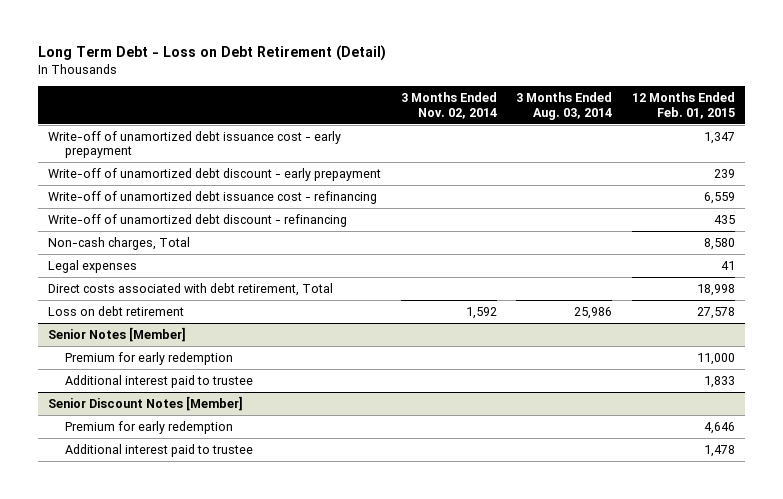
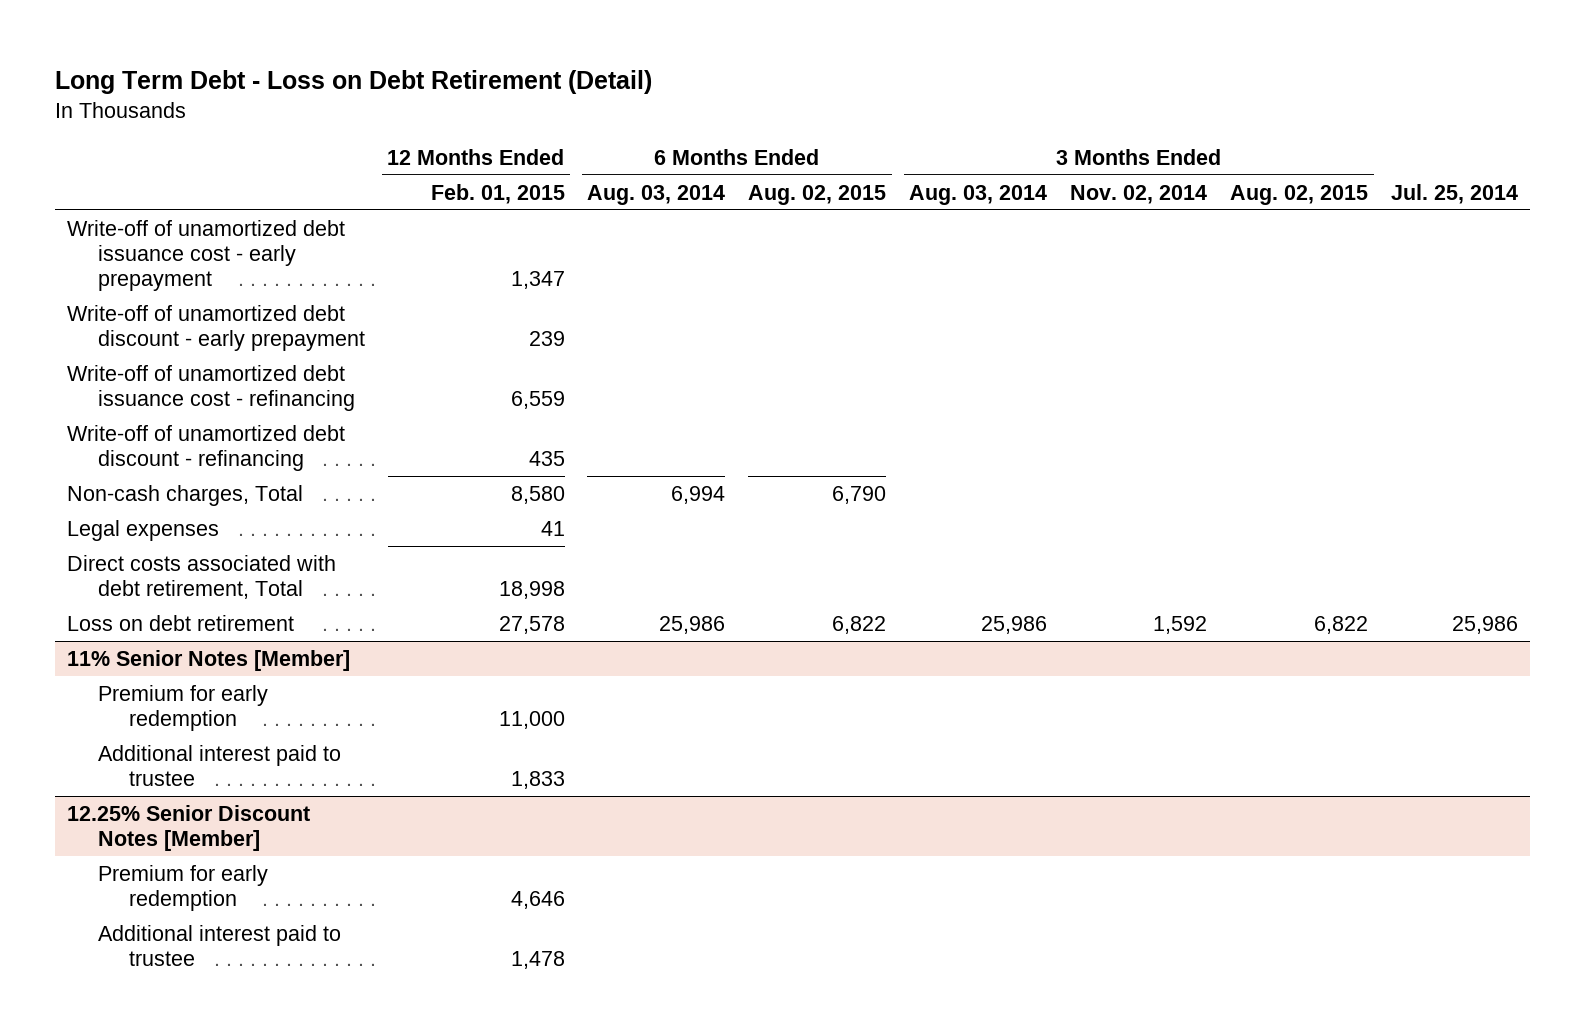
- | 3 Months Ended Nov. 02, 2014 | 3 Months Ended Aug. 03, 2014 | 12 Months Ended Feb. 01, 2015
+ | 12 Months Ended Feb. 01, 2015 | 6 Months Ended Aug. 03, 2014 | 6 Months Ended Aug. 02, 2015 | 3 Months Ended Aug. 03, 2014 | 3 Months Ended Nov. 02, 2014 | 3 Months Ended Aug. 02, 2015 | Jul. 25, 2014
- Senior Notes [Member]
+ 11% Senior Notes [Member]
- Senior Discount Notes [Member]
+ 12.25% Senior Discount Notes [Member]

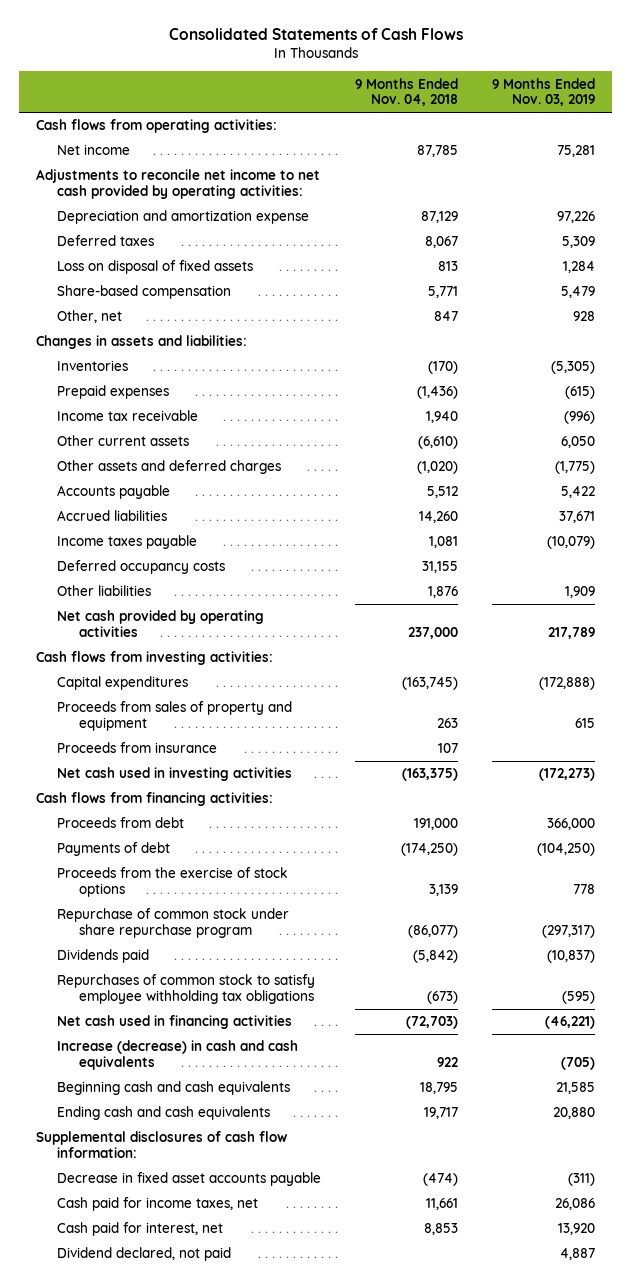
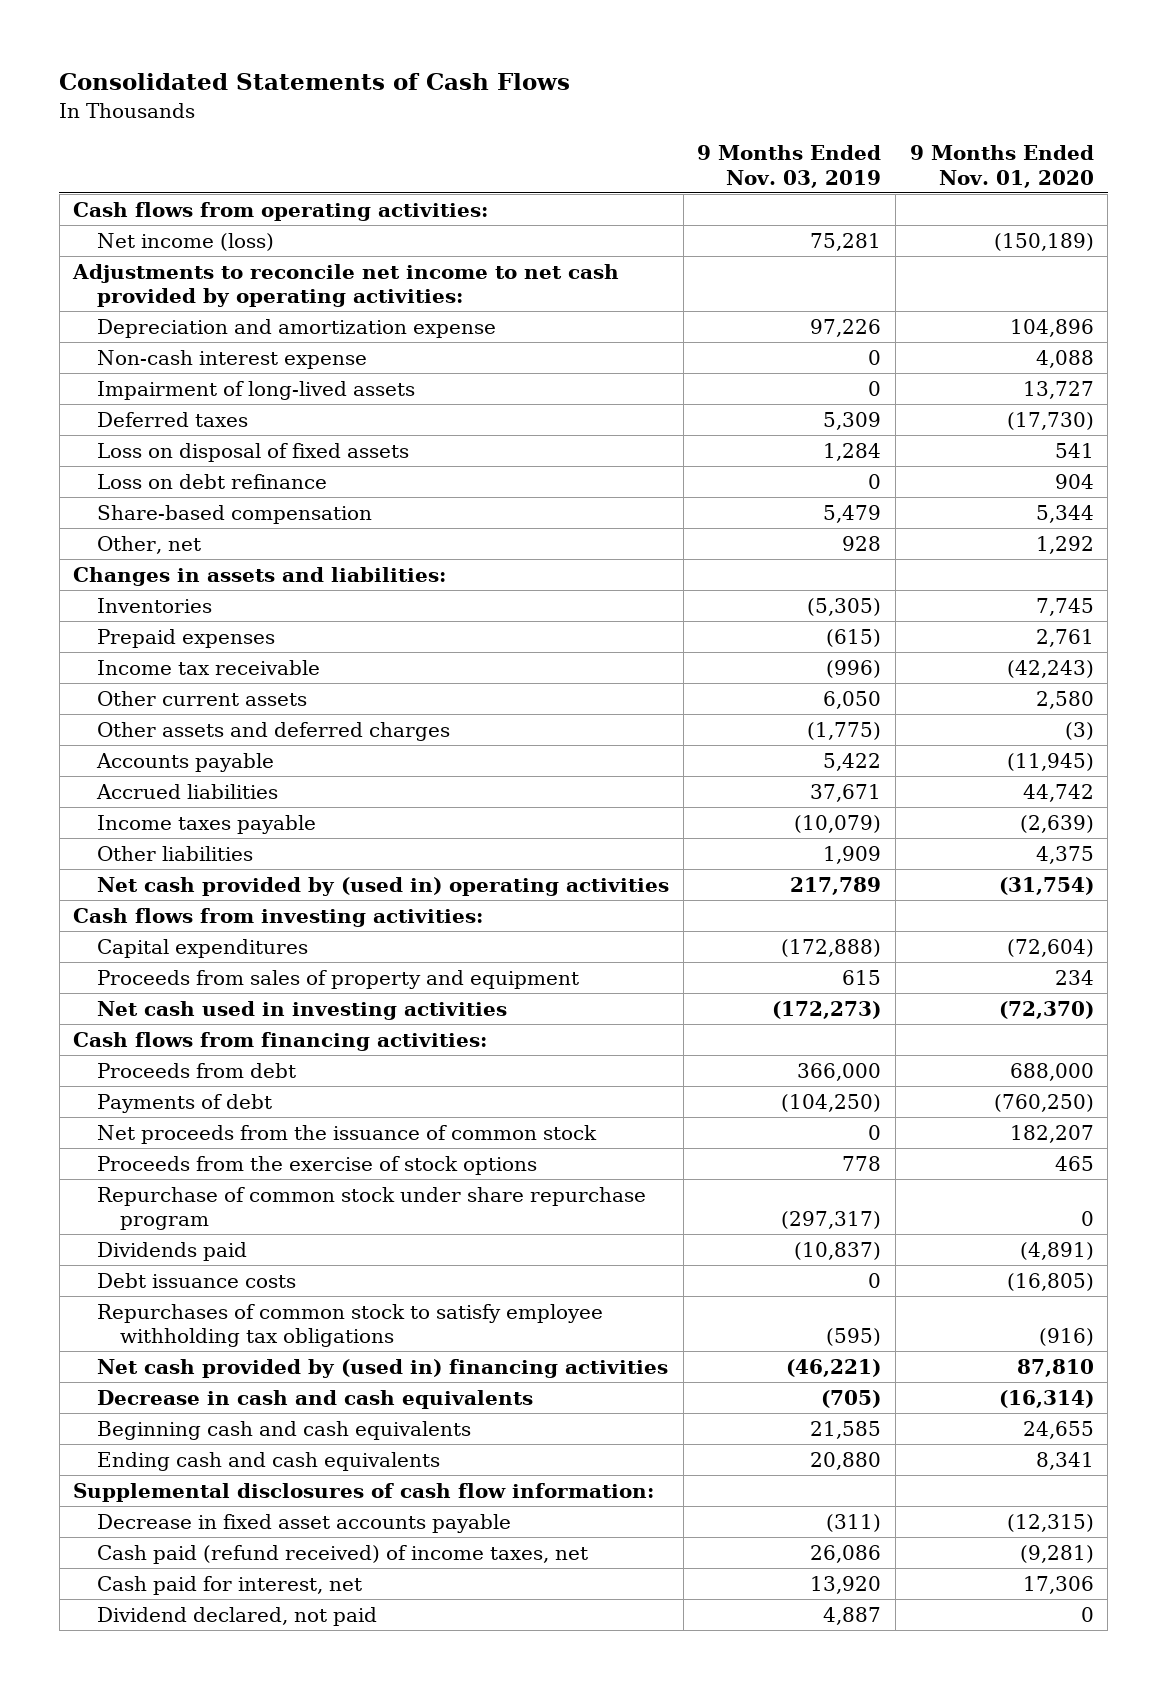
- | 9 Months Ended Nov. 04, 2018 | 9 Months Ended Nov. 03, 2019
+ | 9 Months Ended Nov. 03, 2019 | 9 Months Ended Nov. 01, 2020
- Net income | 87,785 | 75,281
+ Net income (loss) | 75,281 | (150,189)
+ Non-cash interest expense | 0 | 4,088
+ Impairment of long-lived assets | 0 | 13,727
+ Loss on debt refinance | 0 | 904
- Deferred occupancy costs | 31,155 |
- Net cash provided by operating activities | 237,000 | 217,789
+ Net cash provided by (used in) operating activities | 217,789 | (31,754)
- Proceeds from insurance | 107 |
+ Net proceeds from the issuance of common stock | 0 | 182,207
+ Debt issuance costs | 0 | (16,805)
- Net cash used in financing activities | (72,703) | (46,221)
- Increase (decrease) in cash and cash equivalents | 922 | (705)
+ Net cash provided by (used in) financing activities | (46,221) | 87,810
+ Decrease in cash and cash equivalents | (705) | (16,314)
- Cash paid for income taxes, net | 11,661 | 26,086
+ Cash paid (refund received) of income taxes, net | 26,086 | (9,281)

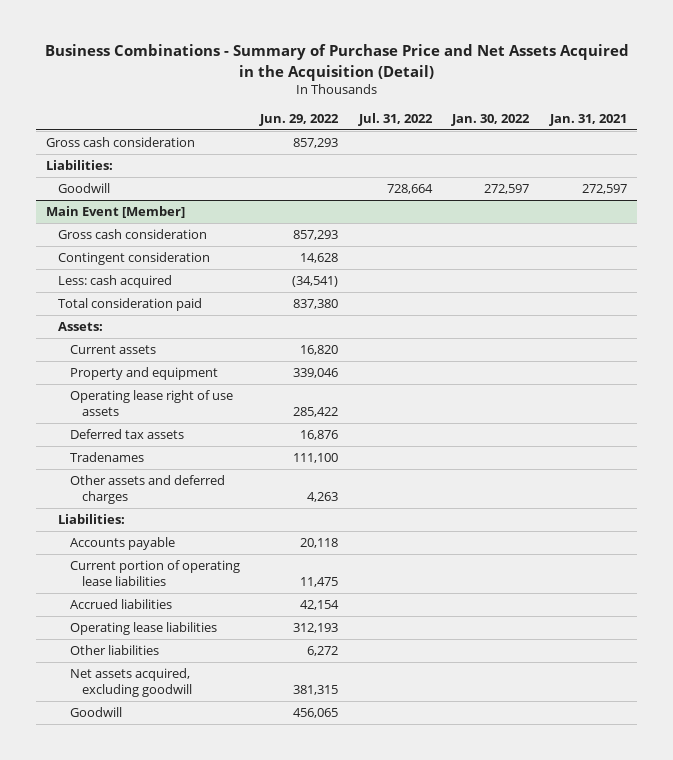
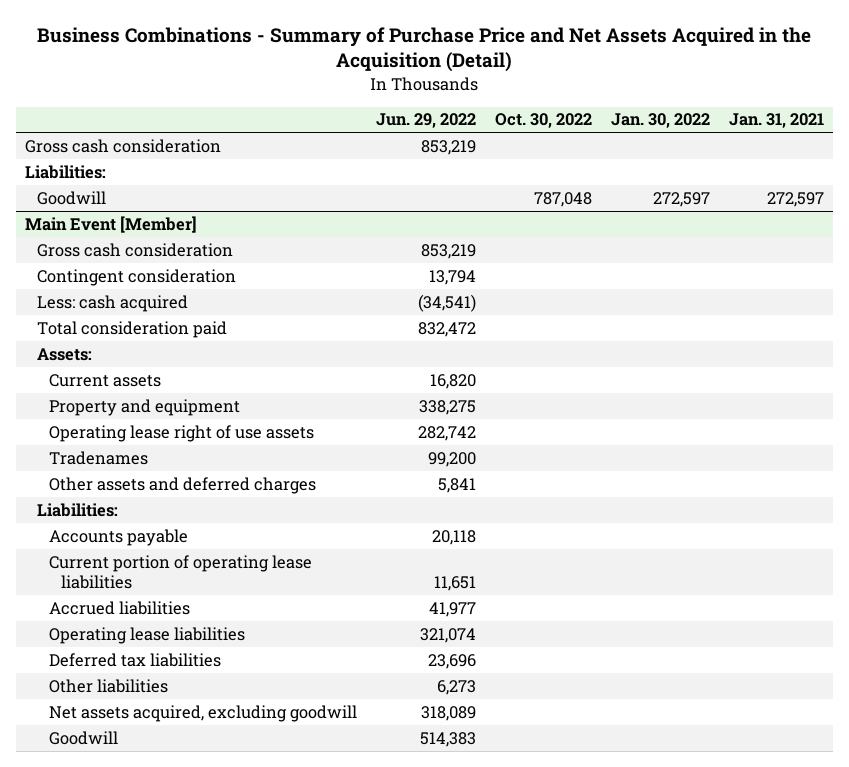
- | Jun. 29, 2022 | Jul. 31, 2022 | Jan. 30, 2022 | Jan. 31, 2021
+ | Jun. 29, 2022 | Oct. 30, 2022 | Jan. 30, 2022 | Jan. 31, 2021
- Gross cash consideration | 857,293 | | |
+ Gross cash consideration | 853,219 | | |
@ Main Event [Member]
- Gross cash consideration | 857,293 | | |
- Contingent consideration | 14,628 | | |
+ Gross cash consideration | 853,219 | | |
+ Contingent consideration | 13,794 | | |
- Total consideration paid | 837,380 | | |
+ Total consideration paid | 832,472 | | |
- Property and equipment | 339,046 | | |
- Operating lease right of use assets | 285,422 | | |
- Deferred tax assets | 16,876 | | |
- Tradenames | 111,100 | | |
- Other assets and deferred charges | 4,263 | | |
+ Property and equipment | 338,275 | | |
+ Operating lease right of use assets | 282,742 | | |
+ Tradenames | 99,200 | | |
+ Other assets and deferred charges | 5,841 | | |
- Current portion of operating lease liabilities | 11,475 | | |
- Accrued liabilities | 42,154 | | |
- Operating lease liabilities | 312,193 | | |
- Other liabilities | 6,272 | | |
- Net assets acquired, excluding goodwill | 381,315 | | |
- Goodwill | 456,065 | | |
+ Current portion of operating lease liabilities | 11,651 | | |
+ Accrued liabilities | 41,977 | | |
+ Operating lease liabilities | 321,074 | | |
+ Deferred tax liabilities | 23,696 | | |
+ Other liabilities | 6,273 | | |
+ Net assets acquired, excluding goodwill | 318,089 | | |
+ Goodwill | 514,383 | | |

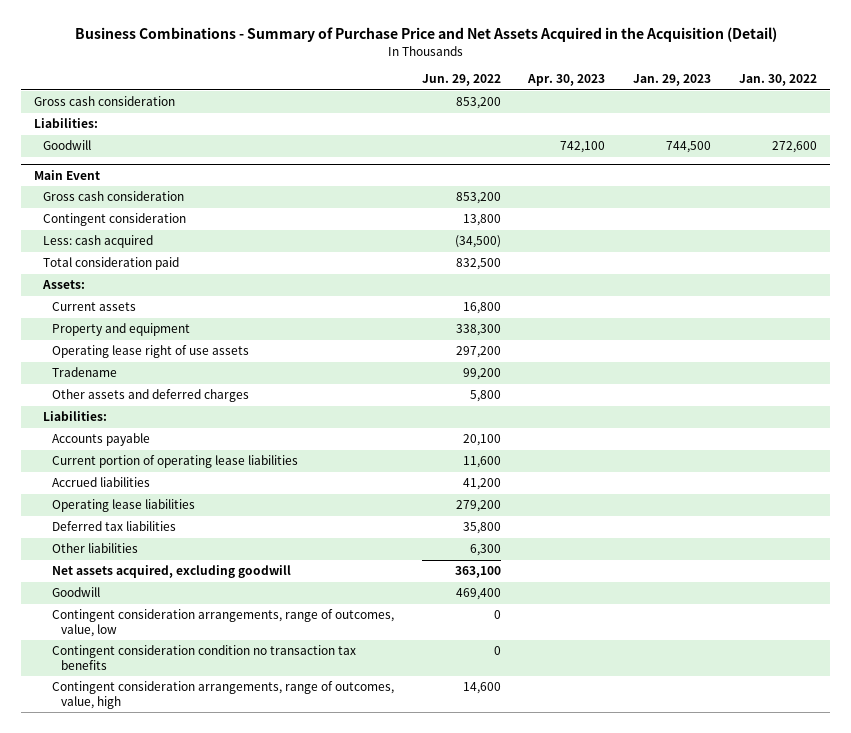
- | Jun. 29, 2022 | Oct. 30, 2022 | Jan. 30, 2022 | Jan. 31, 2021
+ | Jun. 29, 2022 | Apr. 30, 2023 | Jan. 29, 2023 | Jan. 30, 2022
- Gross cash consideration | 853,219 | | |
+ Gross cash consideration | 853,200 | | |
- Goodwill | | 787,048 | 272,597 | 272,597
- Main Event [Member]
- Gross cash consideration | 853,219 | | |
- Contingent consideration | 13,794 | | |
- Less: cash acquired | (34,541) | | |
- Total consideration paid | 832,472 | | |
+ Goodwill | | 742,100 | 744,500 | 272,600
+ Main Event
+ Gross cash consideration | 853,200 | | |
+ Contingent consideration | 13,800 | | |
+ Less: cash acquired | (34,500) | | |
+ Total consideration paid | 832,500 | | |
- Current assets | 16,820 | | |
- Property and equipment | 338,275 | | |
- Operating lease right of use assets | 282,742 | | |
- Tradenames | 99,200 | | |
- Other assets and deferred charges | 5,841 | | |
+ Current assets | 16,800 | | |
+ Property and equipment | 338,300 | | |
+ Operating lease right of use assets | 297,200 | | |
+ Tradename | 99,200 | | |
+ Other assets and deferred charges | 5,800 | | |
- Accounts payable | 20,118 | | |
- Current portion of operating lease liabilities | 11,651 | | |
- Accrued liabilities | 41,977 | | |
- Operating lease liabilities | 321,074 | | |
- Deferred tax liabilities | 23,696 | | |
- Other liabilities | 6,273 | | |
- Net assets acquired, excluding goodwill | 318,089 | | |
- Goodwill | 514,383 | | |
+ Accounts payable | 20,100 | | |
+ Current portion of operating lease liabilities | 11,600 | | |
+ Accrued liabilities | 41,200 | | |
+ Operating lease liabilities | 279,200 | | |
+ Deferred tax liabilities | 35,800 | | |
+ Other liabilities | 6,300 | | |
+ Net assets acquired, excluding goodwill | 363,100 | | |
+ Goodwill | 469,400 | | |
+ Contingent consideration arrangements, range of outcomes, value, low | 0 | | |
+ Contingent consideration condition no transaction tax benefits | 0 | | |
+ Contingent consideration arrangements, range of outcomes, value, high | 14,600 | | |

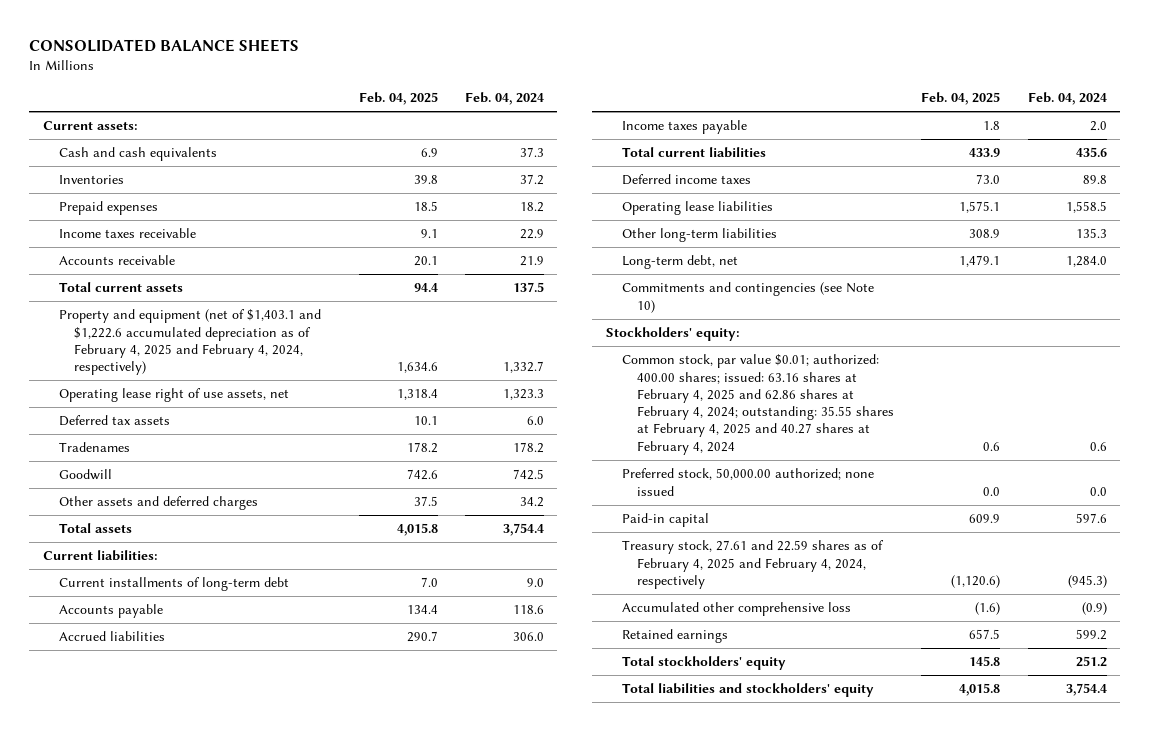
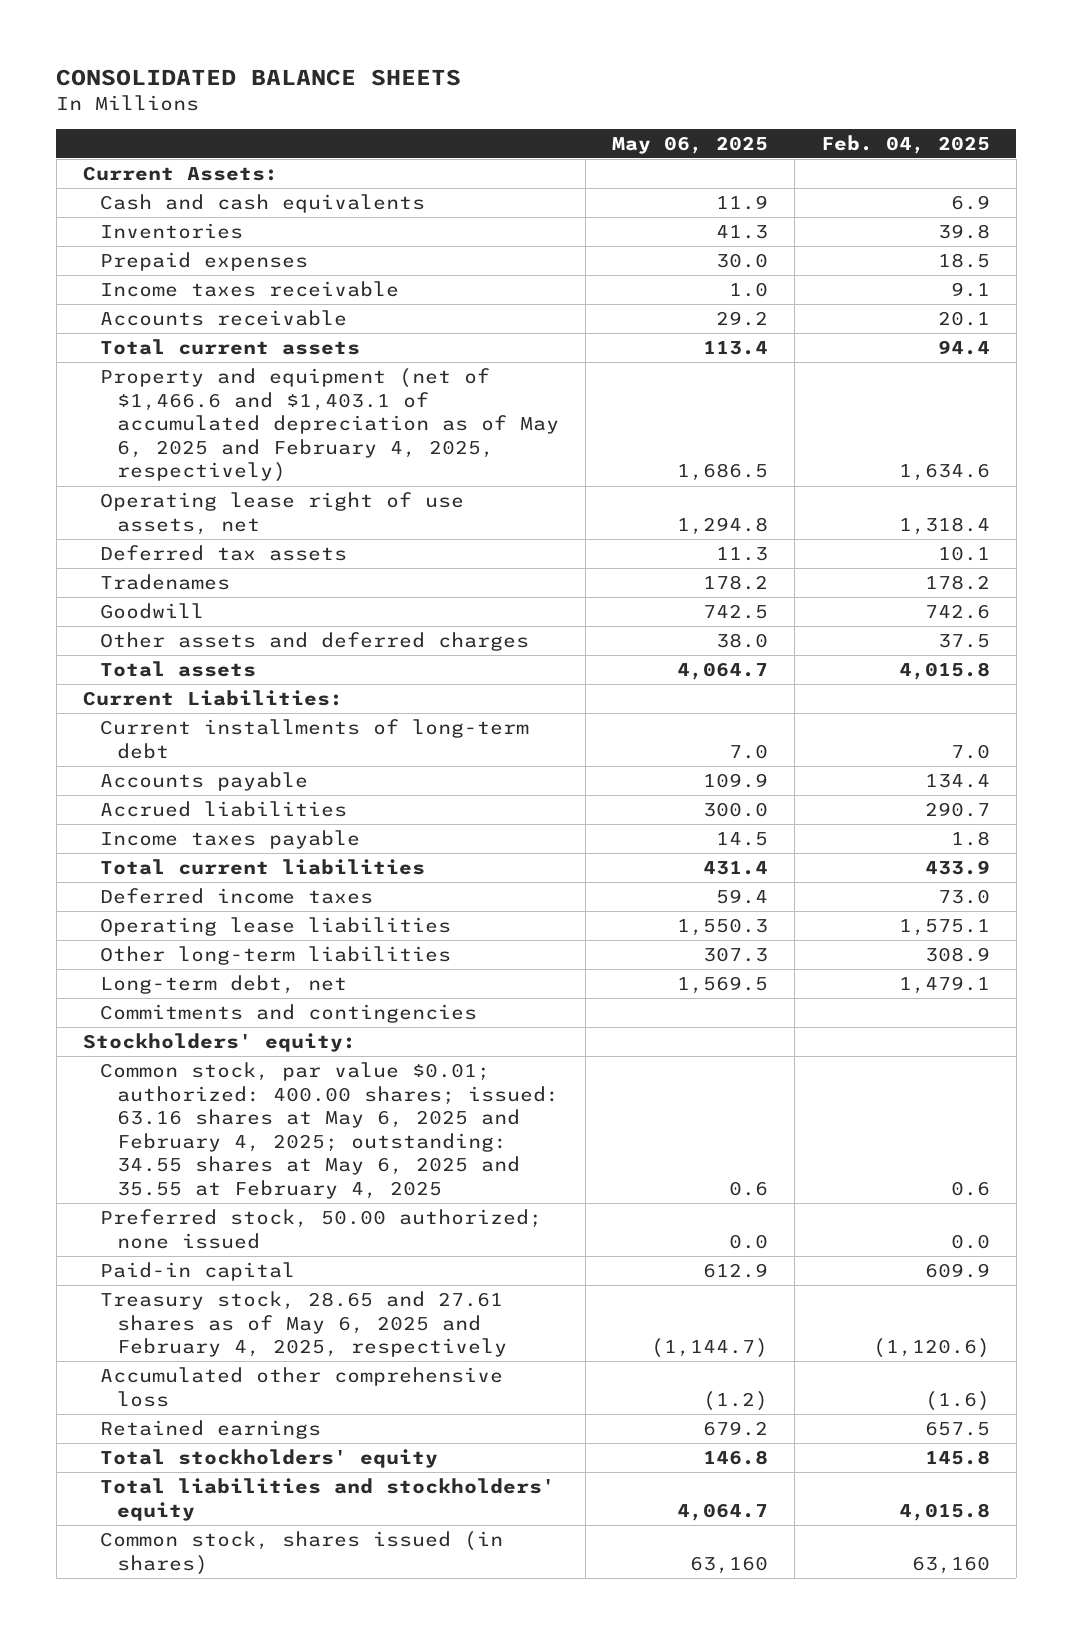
- | Feb. 04, 2025 | Feb. 04, 2024
+ | May 06, 2025 | Feb. 04, 2025
- Current assets:
+ Current Assets:
- Property and equipment (net of $1,403.1 and $1,222.6 accumulated depreciation as of February 4, 2025 and February 4, 2024, respectively) | 1,634.6 | 1,332.7
+ Property and equipment (net of $1,466.6 and $1,403.1 of accumulated depreciation as of May 6, 2025 and February 4, 2025, respectively) | 1,686.5 | 1,634.6
- Current liabilities:
+ Current Liabilities:
- Commitments and contingencies (see Note 10)
+ Commitments and contingencies
- Common stock, par value $0.01; authorized: 400.00 shares; issued: 63.16 shares at February 4, 2025 and 62.86 shares at February 4, 2024; outstanding: 35.55 shares at February 4, 2025 and 40.27 shares at February 4, 2024 | 0.6 | 0.6
- Preferred stock, 50,000.00 authorized; none issued | 0.0 | 0.0
+ Common stock, par value $0.01; authorized: 400.00 shares; issued: 63.16 shares at May 6, 2025 and February 4, 2025; outstanding: 34.55 shares at May 6, 2025 and 35.55 at February 4, 2025 | 0.6 | 0.6
+ Preferred stock, 50.00 authorized; none issued | 0.0 | 0.0
- Treasury stock, 27.61 and 22.59 shares as of February 4, 2025 and February 4, 2024, respectively | (1,120.6) | (945.3)
+ Treasury stock, 28.65 and 27.61 shares as of May 6, 2025 and February 4, 2025, respectively | (1,144.7) | (1,120.6)
+ Common stock, shares issued (in shares) | 63,160 | 63,160

